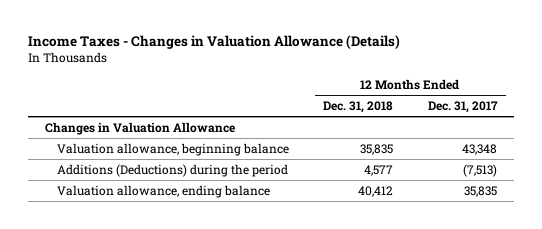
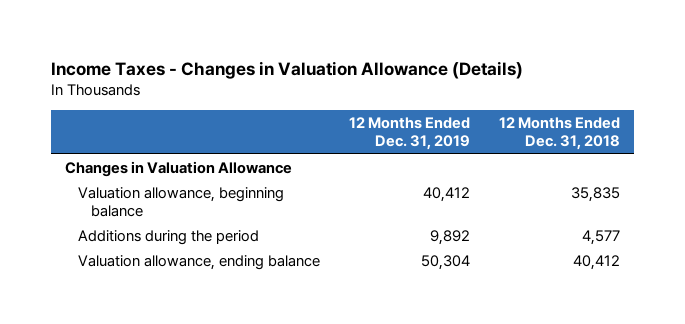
- | 12 Months Ended Dec. 31, 2018 | 12 Months Ended Dec. 31, 2017
+ | 12 Months Ended Dec. 31, 2019 | 12 Months Ended Dec. 31, 2018
- Additions (Deductions) during the period | 4,577 | (7,513)
+ Additions during the period | 9,892 | 4,577

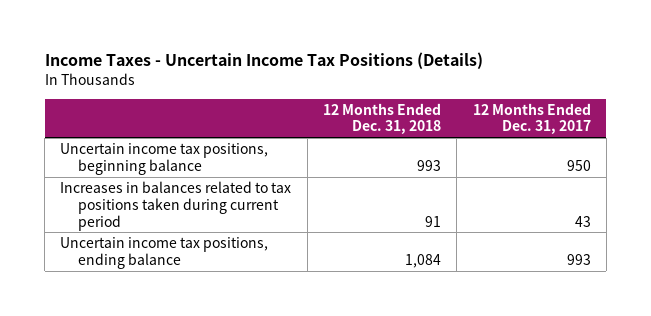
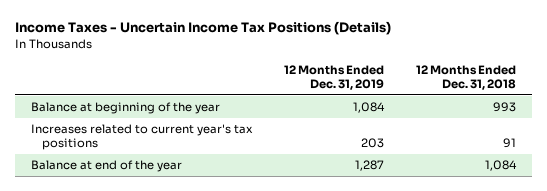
- | 12 Months Ended Dec. 31, 2018 | 12 Months Ended Dec. 31, 2017
+ | 12 Months Ended Dec. 31, 2019 | 12 Months Ended Dec. 31, 2018
- Uncertain income tax positions, beginning balance | 993 | 950
- Increases in balances related to tax positions taken during current period | 91 | 43
- Uncertain income tax positions, ending balance | 1,084 | 993
+ Balance at beginning of the year | 1,084 | 993
+ Increases related to current year's tax positions | 203 | 91
+ Balance at end of the year | 1,287 | 1,084

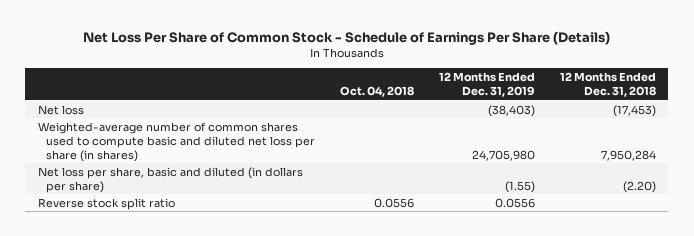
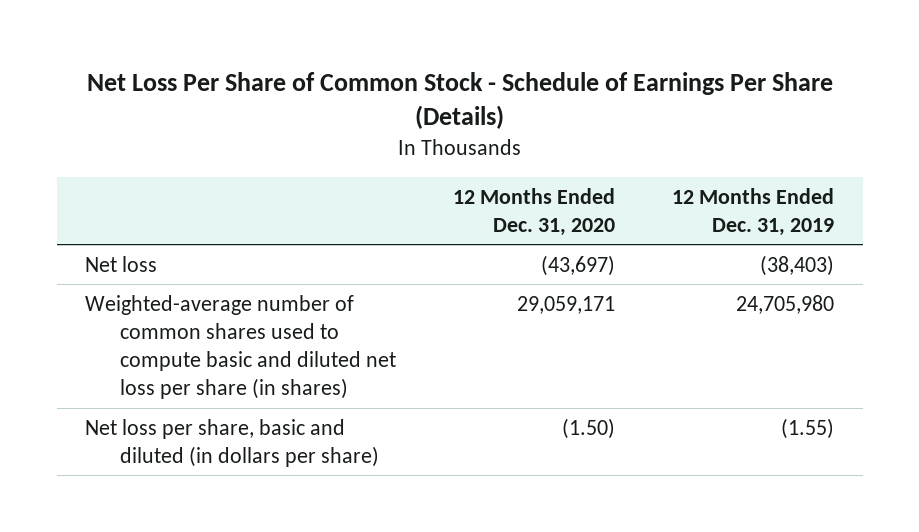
- | Oct. 04, 2018 | 12 Months Ended Dec. 31, 2019 | 12 Months Ended Dec. 31, 2018
+ | 12 Months Ended Dec. 31, 2020 | 12 Months Ended Dec. 31, 2019
- Reverse stock split ratio | 0.0556 | 0.0556 |

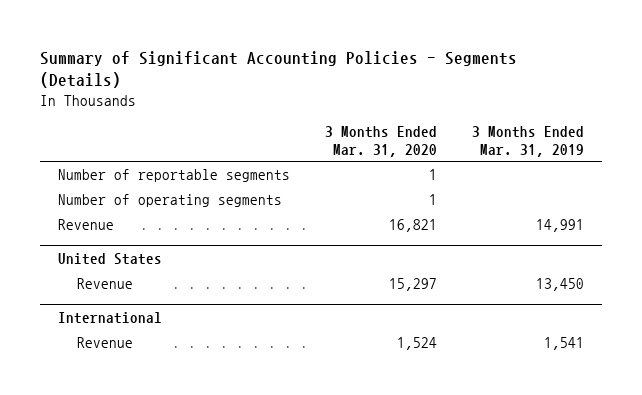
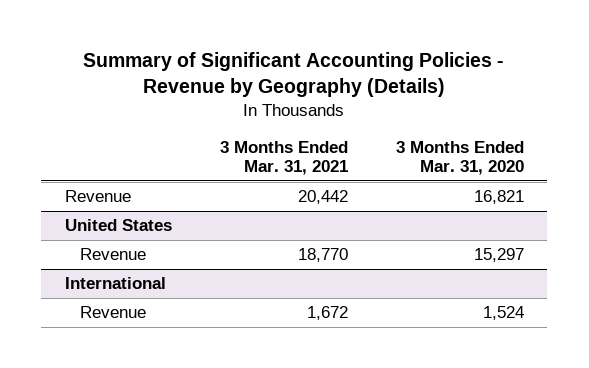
- Summary of Significant Accounting Policies - Segments (Details)
+ Summary of Significant Accounting Policies - Revenue by Geography (Details)
- | 3 Months Ended Mar. 31, 2020 | 3 Months Ended Mar. 31, 2019
+ | 3 Months Ended Mar. 31, 2021 | 3 Months Ended Mar. 31, 2020
- Number of reportable segments | 1 |
- Number of operating segments | 1 |

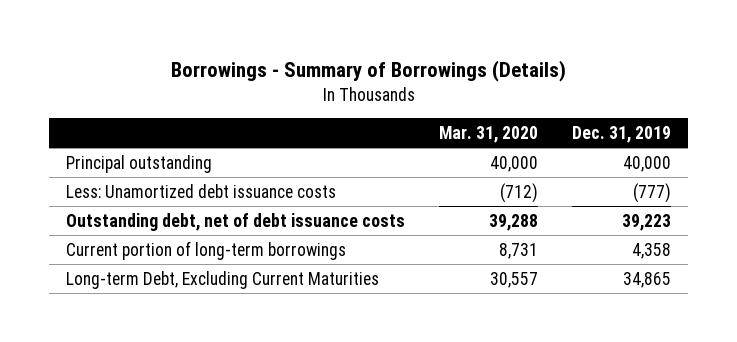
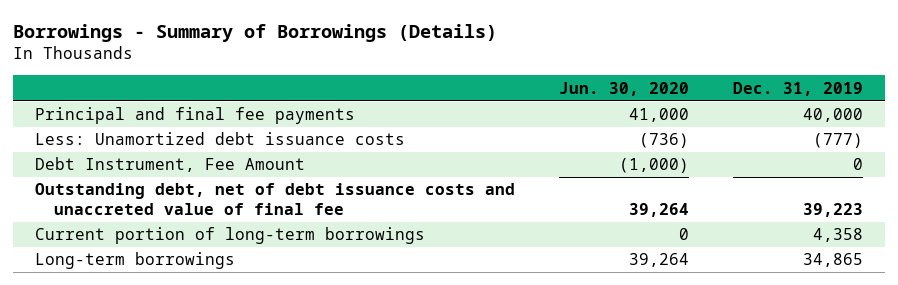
- | Mar. 31, 2020 | Dec. 31, 2019
+ | Jun. 30, 2020 | Dec. 31, 2019
- Principal outstanding | 40,000 | 40,000
+ Principal and final fee payments | 41,000 | 40,000
- Outstanding debt, net of debt issuance costs | 39,288 | 39,223
+ Debt Instrument, Fee Amount | (1,000) | 0
+ Outstanding debt, net of debt issuance costs and unaccreted value of final fee | 39,264 | 39,223
- Long-term Debt, Excluding Current Maturities | 30,557 | 34,865
+ Long-term borrowings | 39,264 | 34,865

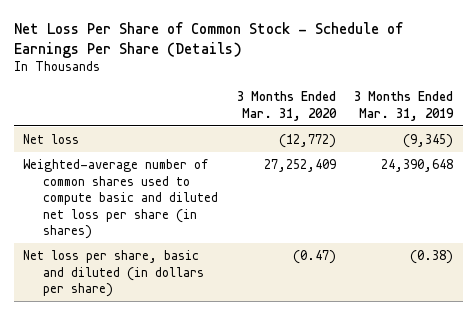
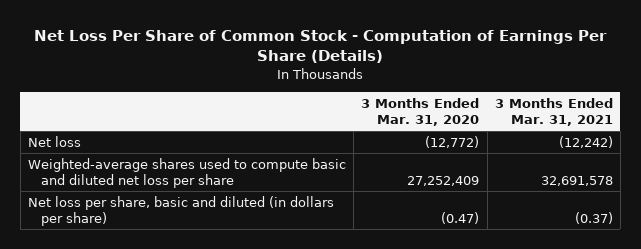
- Net Loss Per Share of Common Stock - Schedule of Earnings Per Share (Details)
+ Net Loss Per Share of Common Stock - Computation of Earnings Per Share (Details)
- | 3 Months Ended Mar. 31, 2020 | 3 Months Ended Mar. 31, 2019
+ | 3 Months Ended Mar. 31, 2020 | 3 Months Ended Mar. 31, 2021
- Weighted-average number of common shares used to compute basic and diluted net loss per share (in shares) | 27,252,409 | 24,390,648
+ Weighted-average shares used to compute basic and diluted net loss per share | 27,252,409 | 32,691,578

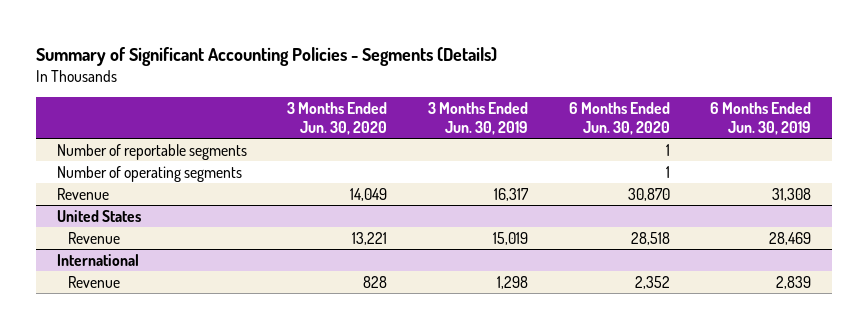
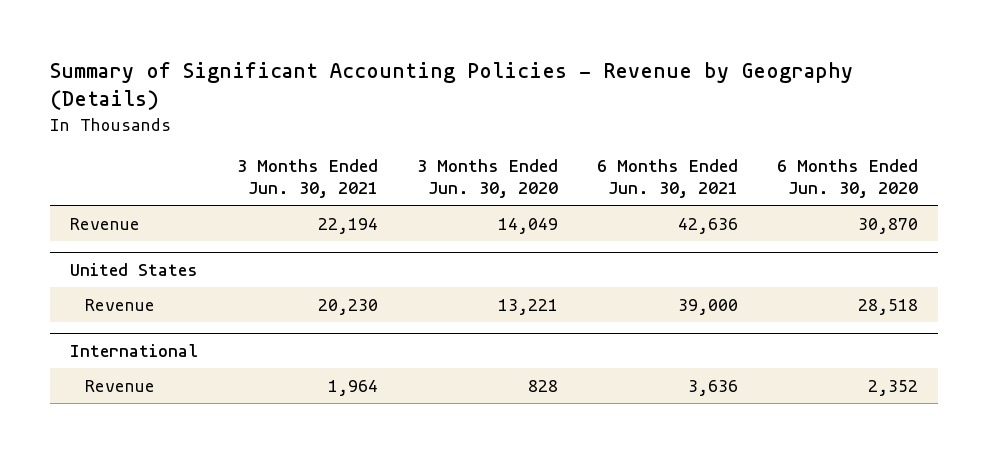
- Summary of Significant Accounting Policies - Segments (Details)
+ Summary of Significant Accounting Policies - Revenue by Geography (Details)
- | 3 Months Ended Jun. 30, 2020 | 3 Months Ended Jun. 30, 2019 | 6 Months Ended Jun. 30, 2020 | 6 Months Ended Jun. 30, 2019
+ | 3 Months Ended Jun. 30, 2021 | 3 Months Ended Jun. 30, 2020 | 6 Months Ended Jun. 30, 2021 | 6 Months Ended Jun. 30, 2020
- Number of reportable segments | | | 1 |
- Number of operating segments | | | 1 |

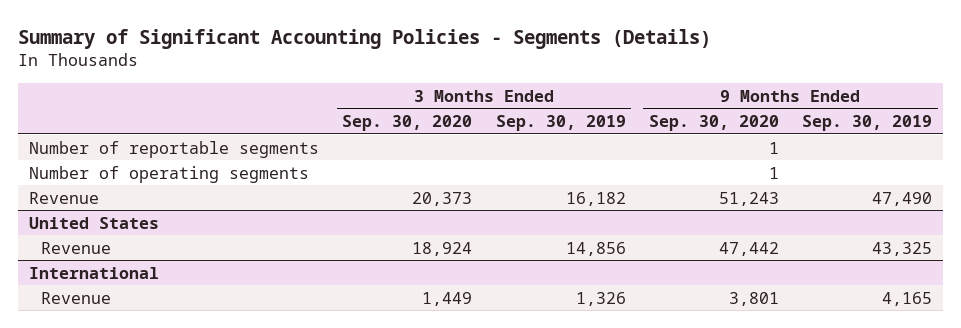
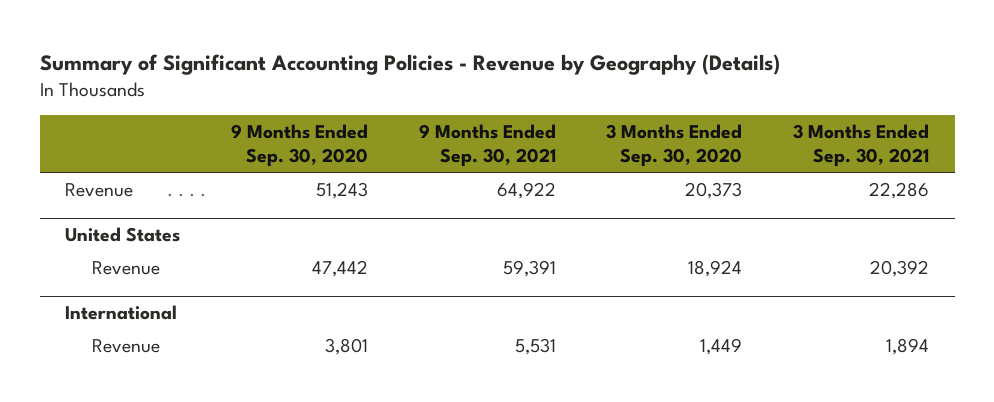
- Summary of Significant Accounting Policies - Segments (Details)
+ Summary of Significant Accounting Policies - Revenue by Geography (Details)
- | 3 Months Ended Sep. 30, 2020 | 3 Months Ended Sep. 30, 2019 | 9 Months Ended Sep. 30, 2020 | 9 Months Ended Sep. 30, 2019
+ | 9 Months Ended Sep. 30, 2020 | 9 Months Ended Sep. 30, 2021 | 3 Months Ended Sep. 30, 2020 | 3 Months Ended Sep. 30, 2021
- Number of reportable segments | | | 1 |
- Number of operating segments | | | 1 |

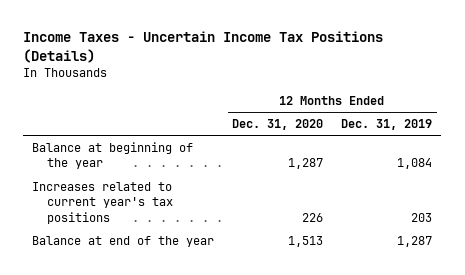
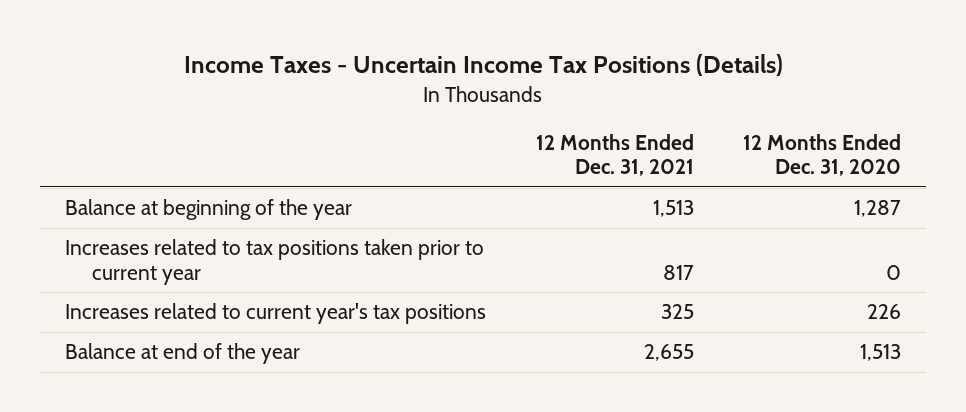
- | 12 Months Ended Dec. 31, 2020 | 12 Months Ended Dec. 31, 2019
+ | 12 Months Ended Dec. 31, 2021 | 12 Months Ended Dec. 31, 2020
+ Increases related to tax positions taken prior to current year | 817 | 0

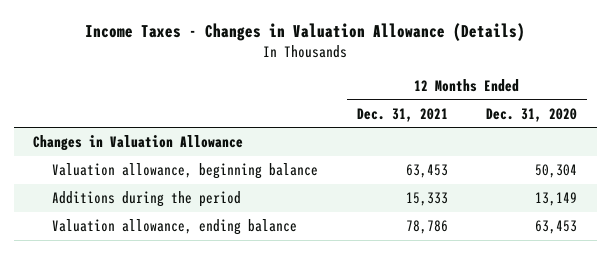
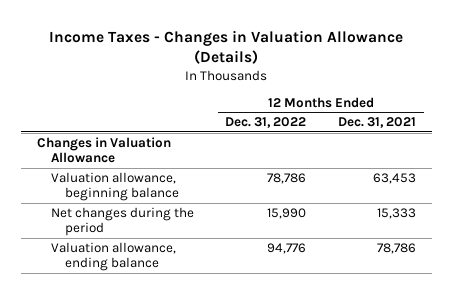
- | 12 Months Ended Dec. 31, 2021 | 12 Months Ended Dec. 31, 2020
+ | 12 Months Ended Dec. 31, 2022 | 12 Months Ended Dec. 31, 2021
- Additions during the period | 15,333 | 13,149
+ Net changes during the period | 15,990 | 15,333

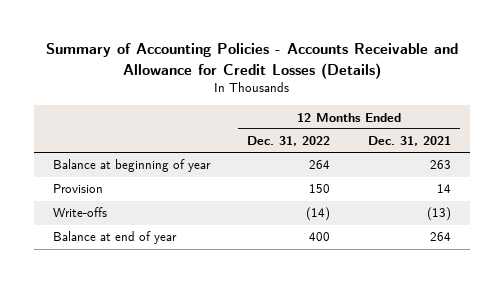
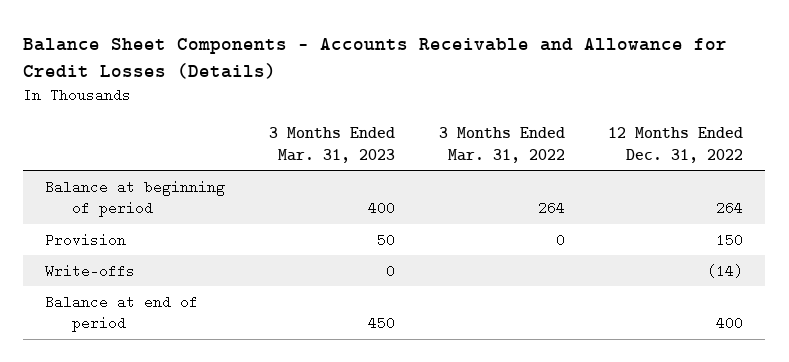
- Summary of Accounting Policies - Accounts Receivable and Allowance for Credit Losses (Details)
+ Balance Sheet Components - Accounts Receivable and Allowance for Credit Losses (Details)
- | 12 Months Ended Dec. 31, 2022 | 12 Months Ended Dec. 31, 2021
+ | 3 Months Ended Mar. 31, 2023 | 3 Months Ended Mar. 31, 2022 | 12 Months Ended Dec. 31, 2022
- Balance at beginning of year | 264 | 263
+ Balance at beginning of period | 400 | 264 | 264
- Balance at end of year | 400 | 264
+ Balance at end of period | 450 | | 400

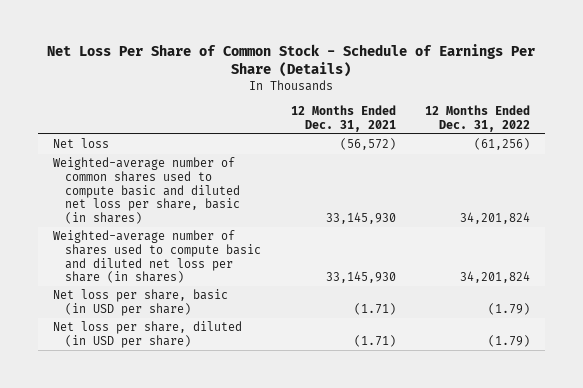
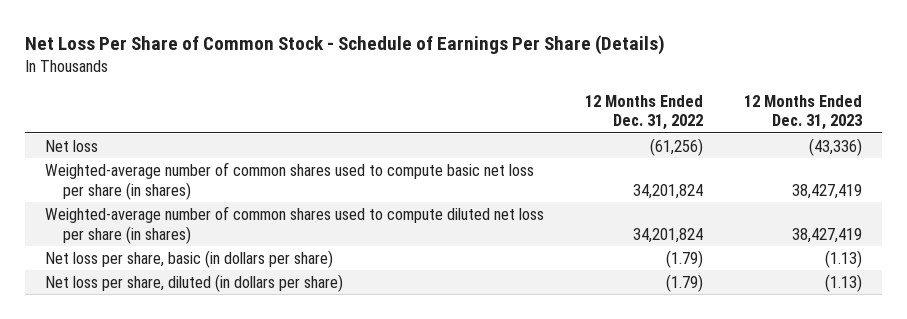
- | 12 Months Ended Dec. 31, 2021 | 12 Months Ended Dec. 31, 2022
+ | 12 Months Ended Dec. 31, 2022 | 12 Months Ended Dec. 31, 2023
- Weighted-average number of common shares used to compute basic and diluted net loss per share, basic (in shares) | 33,145,930 | 34,201,824
- Weighted-average number of shares used to compute basic and diluted net loss per share (in shares) | 33,145,930 | 34,201,824
- Net loss per share, basic (in USD per share) | (1.71) | (1.79)
- Net loss per share, diluted (in USD per share) | (1.71) | (1.79)
+ Weighted-average number of common shares used to compute basic net loss per share (in shares) | 34,201,824 | 38,427,419
+ Weighted-average number of common shares used to compute diluted net loss per share (in shares) | 34,201,824 | 38,427,419
+ Net loss per share, basic (in dollars per share) | (1.79) | (1.13)
+ Net loss per share, diluted (in dollars per share) | (1.79) | (1.13)

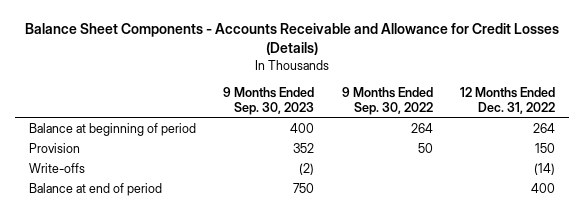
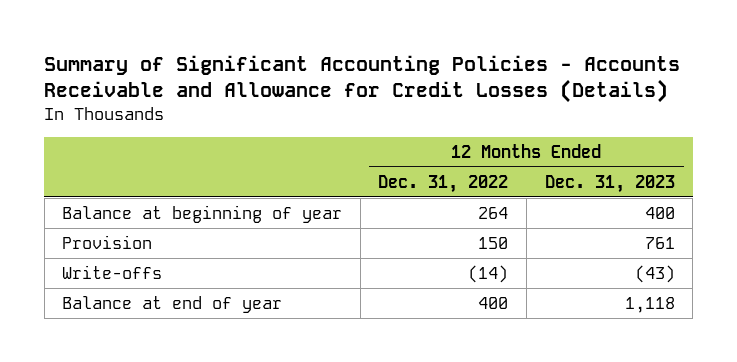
- Balance Sheet Components - Accounts Receivable and Allowance for Credit Losses (Details)
+ Summary of Significant Accounting Policies - Accounts Receivable and Allowance for Credit Losses (Details)
- | 9 Months Ended Sep. 30, 2023 | 9 Months Ended Sep. 30, 2022 | 12 Months Ended Dec. 31, 2022
+ | 12 Months Ended Dec. 31, 2022 | 12 Months Ended Dec. 31, 2023
- Balance at beginning of period | 400 | 264 | 264
+ Balance at beginning of year | 264 | 400
- Balance at end of period | 750 | | 400
+ Balance at end of year | 400 | 1,118

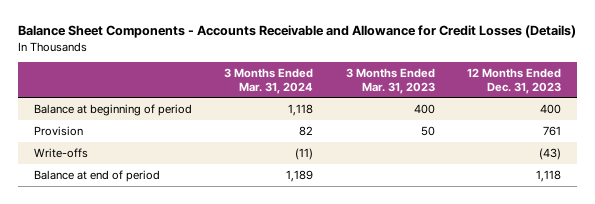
- Summary of Significant Accounting Policies - Accounts Receivable and Allowance for Credit Losses (Details)
+ Balance Sheet Components - Accounts Receivable and Allowance for Credit Losses (Details)
- | 12 Months Ended Dec. 31, 2022 | 12 Months Ended Dec. 31, 2023
+ | 3 Months Ended Mar. 31, 2024 | 3 Months Ended Mar. 31, 2023 | 12 Months Ended Dec. 31, 2023
- Balance at beginning of year | 264 | 400
+ Balance at beginning of period | 1,118 | 400 | 400
- Balance at end of year | 400 | 1,118
+ Balance at end of period | 1,189 | | 1,118

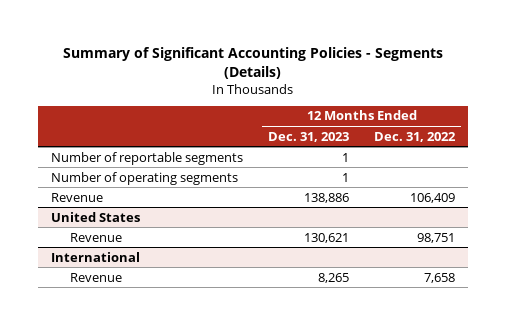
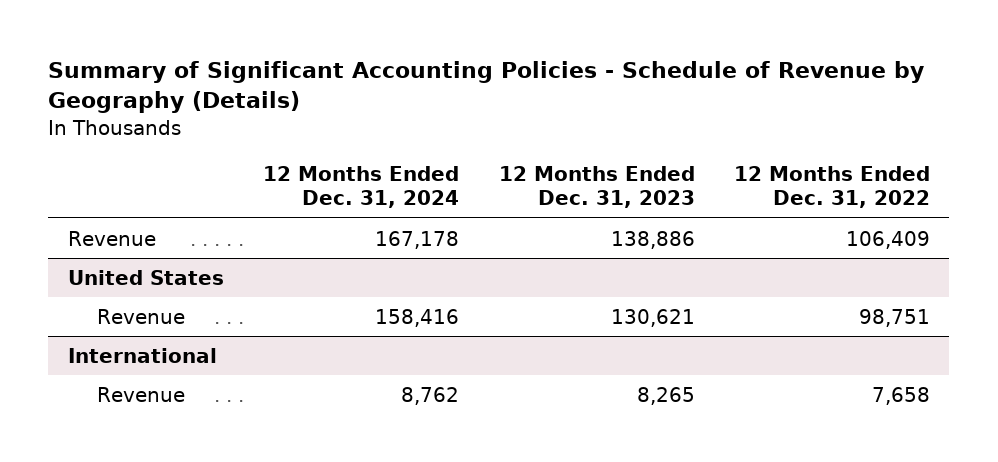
- Summary of Significant Accounting Policies - Segments (Details)
+ Summary of Significant Accounting Policies - Schedule of Revenue by Geography (Details)
- | 12 Months Ended Dec. 31, 2023 | 12 Months Ended Dec. 31, 2022
+ | 12 Months Ended Dec. 31, 2024 | 12 Months Ended Dec. 31, 2023 | 12 Months Ended Dec. 31, 2022
- Number of reportable segments | 1 |
- Number of operating segments | 1 |

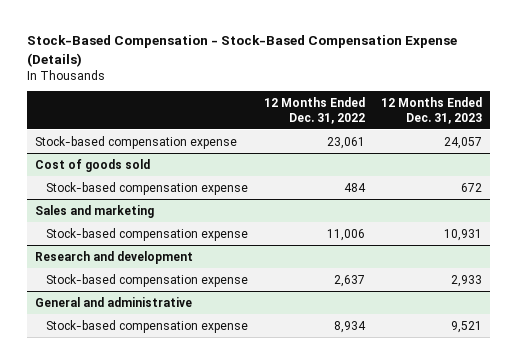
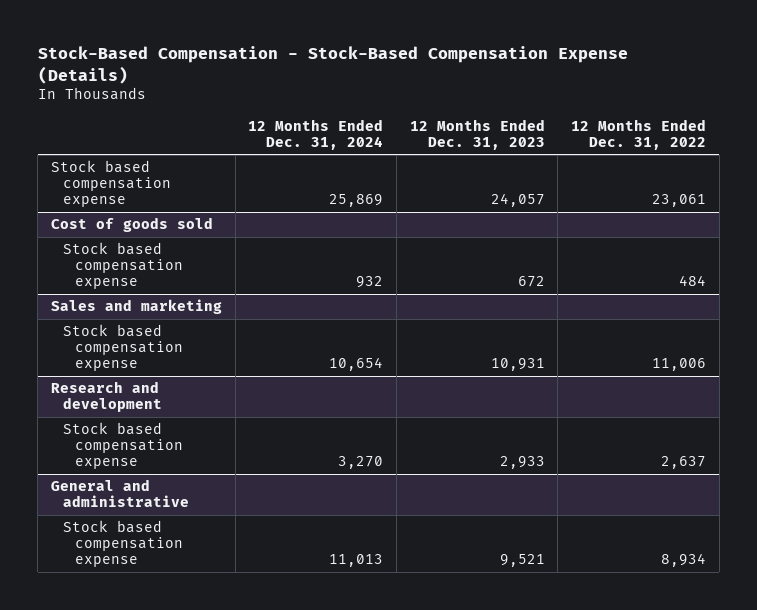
- | 12 Months Ended Dec. 31, 2022 | 12 Months Ended Dec. 31, 2023
+ | 12 Months Ended Dec. 31, 2024 | 12 Months Ended Dec. 31, 2023 | 12 Months Ended Dec. 31, 2022
- Stock-based compensation expense | 23,061 | 24,057
+ Stock based compensation expense | 25,869 | 24,057 | 23,061
@ Cost of goods sold
- Stock-based compensation expense | 484 | 672
+ Stock based compensation expense | 932 | 672 | 484
@ Sales and marketing
- Stock-based compensation expense | 11,006 | 10,931
+ Stock based compensation expense | 10,654 | 10,931 | 11,006
@ Research and development
- Stock-based compensation expense | 2,637 | 2,933
+ Stock based compensation expense | 3,270 | 2,933 | 2,637
@ General and administrative
- Stock-based compensation expense | 8,934 | 9,521
+ Stock based compensation expense | 11,013 | 9,521 | 8,934

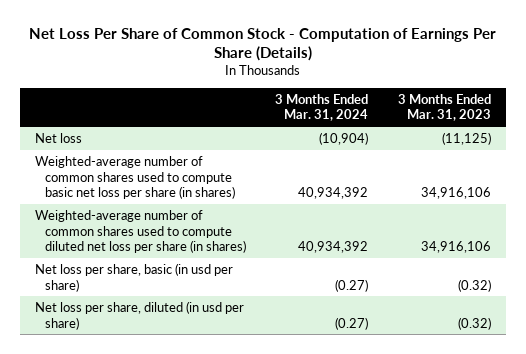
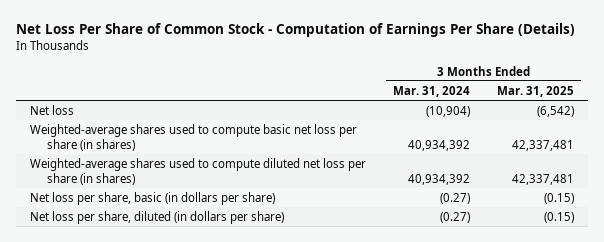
- | 3 Months Ended Mar. 31, 2024 | 3 Months Ended Mar. 31, 2023
+ | 3 Months Ended Mar. 31, 2024 | 3 Months Ended Mar. 31, 2025
- Weighted-average number of common shares used to compute basic net loss per share (in shares) | 40,934,392 | 34,916,106
- Weighted-average number of common shares used to compute diluted net loss per share (in shares) | 40,934,392 | 34,916,106
- Net loss per share, basic (in usd per share) | (0.27) | (0.32)
- Net loss per share, diluted (in usd per share) | (0.27) | (0.32)
+ Weighted-average shares used to compute basic net loss per share (in shares) | 40,934,392 | 42,337,481
+ Weighted-average shares used to compute diluted net loss per share (in shares) | 40,934,392 | 42,337,481
+ Net loss per share, basic (in dollars per share) | (0.27) | (0.15)
+ Net loss per share, diluted (in dollars per share) | (0.27) | (0.15)

